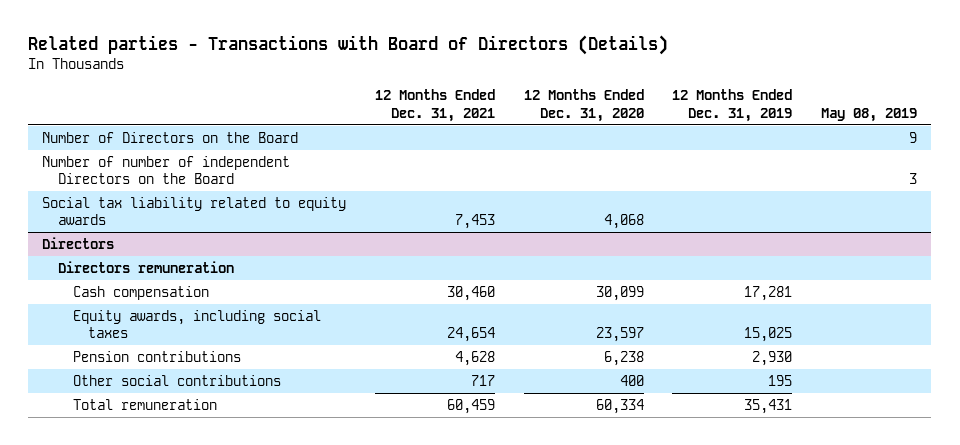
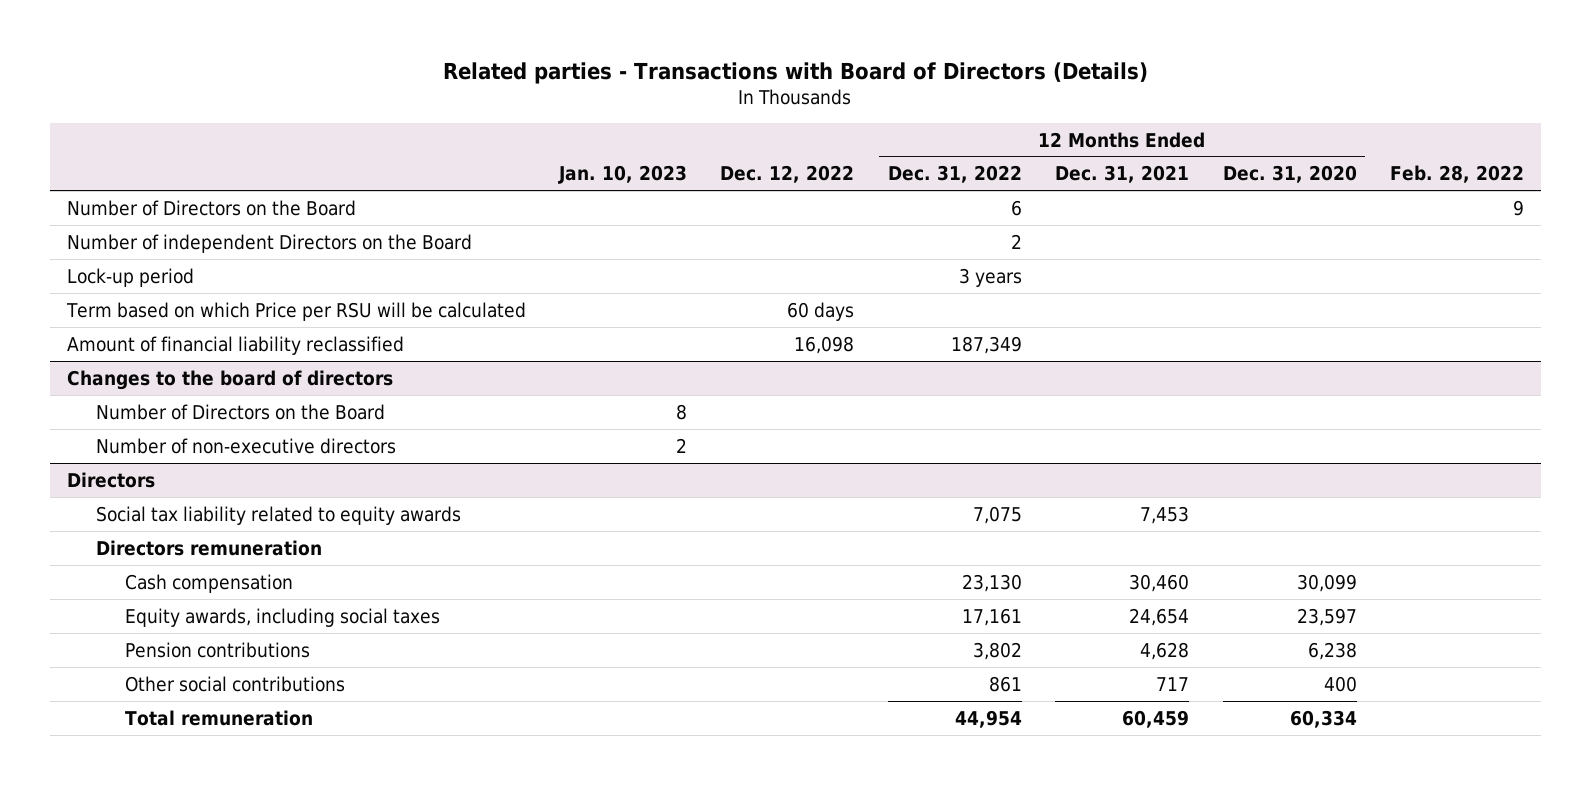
- | 12 Months Ended Dec. 31, 2021 | 12 Months Ended Dec. 31, 2020 | 12 Months Ended Dec. 31, 2019 | May 08, 2019
+ | Jan. 10, 2023 | Dec. 12, 2022 | 12 Months Ended Dec. 31, 2022 | 12 Months Ended Dec. 31, 2021 | 12 Months Ended Dec. 31, 2020 | Feb. 28, 2022
- Number of number of independent Directors on the Board | | | | 3
- Social tax liability related to equity awards | 7,453 | 4,068 | |
+ Number of independent Directors on the Board | | | 2 | | |
+ Lock-up period | | | 3 years | | |
+ Term based on which Price per RSU will be calculated | | 60 days | | | |
+ Amount of financial liability reclassified | | 16,098 | 187,349 | | |
+ Changes to the board of directors
+ Number of Directors on the Board | 8 | | | | |
+ Number of non-executive directors | 2 | | | | |
@ Directors
+ Social tax liability related to equity awards | | | 7,075 | 7,453 | |

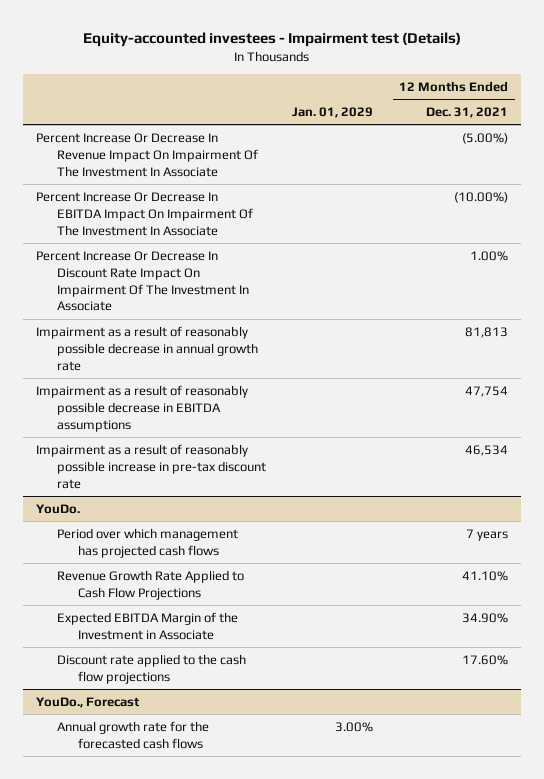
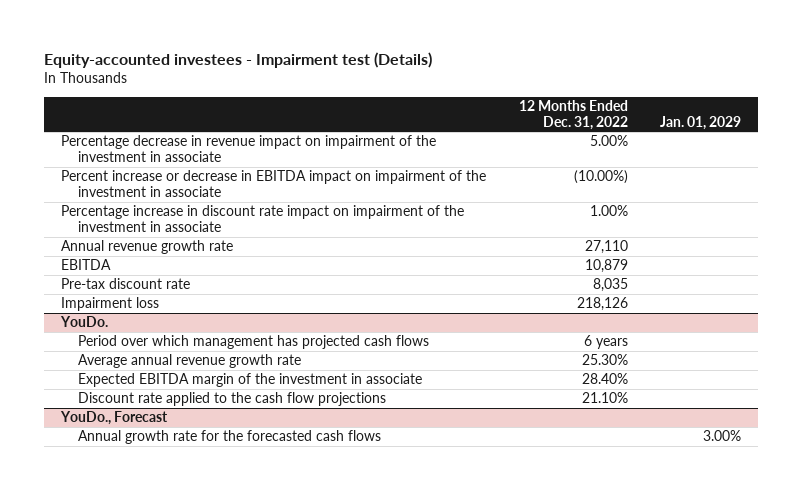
- | Jan. 01, 2029 | 12 Months Ended Dec. 31, 2021
+ | 12 Months Ended Dec. 31, 2022 | Jan. 01, 2029
- Percent Increase Or Decrease In Revenue Impact On Impairment Of The Investment In Associate | | (5.00%)
- Percent Increase Or Decrease In EBITDA Impact On Impairment Of The Investment In Associate | | (10.00%)
- Percent Increase Or Decrease In Discount Rate Impact On Impairment Of The Investment In Associate | | 1.00%
- Impairment as a result of reasonably possible decrease in annual growth rate | | 81,813
- Impairment as a result of reasonably possible decrease in EBITDA assumptions | | 47,754
- Impairment as a result of reasonably possible increase in pre-tax discount rate | | 46,534
+ Percentage decrease in revenue impact on impairment of the investment in associate | 5.00% |
+ Percent increase or decrease in EBITDA impact on impairment of the investment in associate | (10.00%) |
+ Percentage increase in discount rate impact on impairment of the investment in associate | 1.00% |
+ Annual revenue growth rate | 27,110 |
+ EBITDA | 10,879 |
+ Pre-tax discount rate | 8,035 |
+ Impairment loss | 218,126 |
@ YouDo.
- Revenue Growth Rate Applied to Cash Flow Projections | | 41.10%
- Expected EBITDA Margin of the Investment in Associate | | 34.90%
+ Average annual revenue growth rate | 25.30% |
+ Expected EBITDA margin of the investment in associate | 28.40% |

